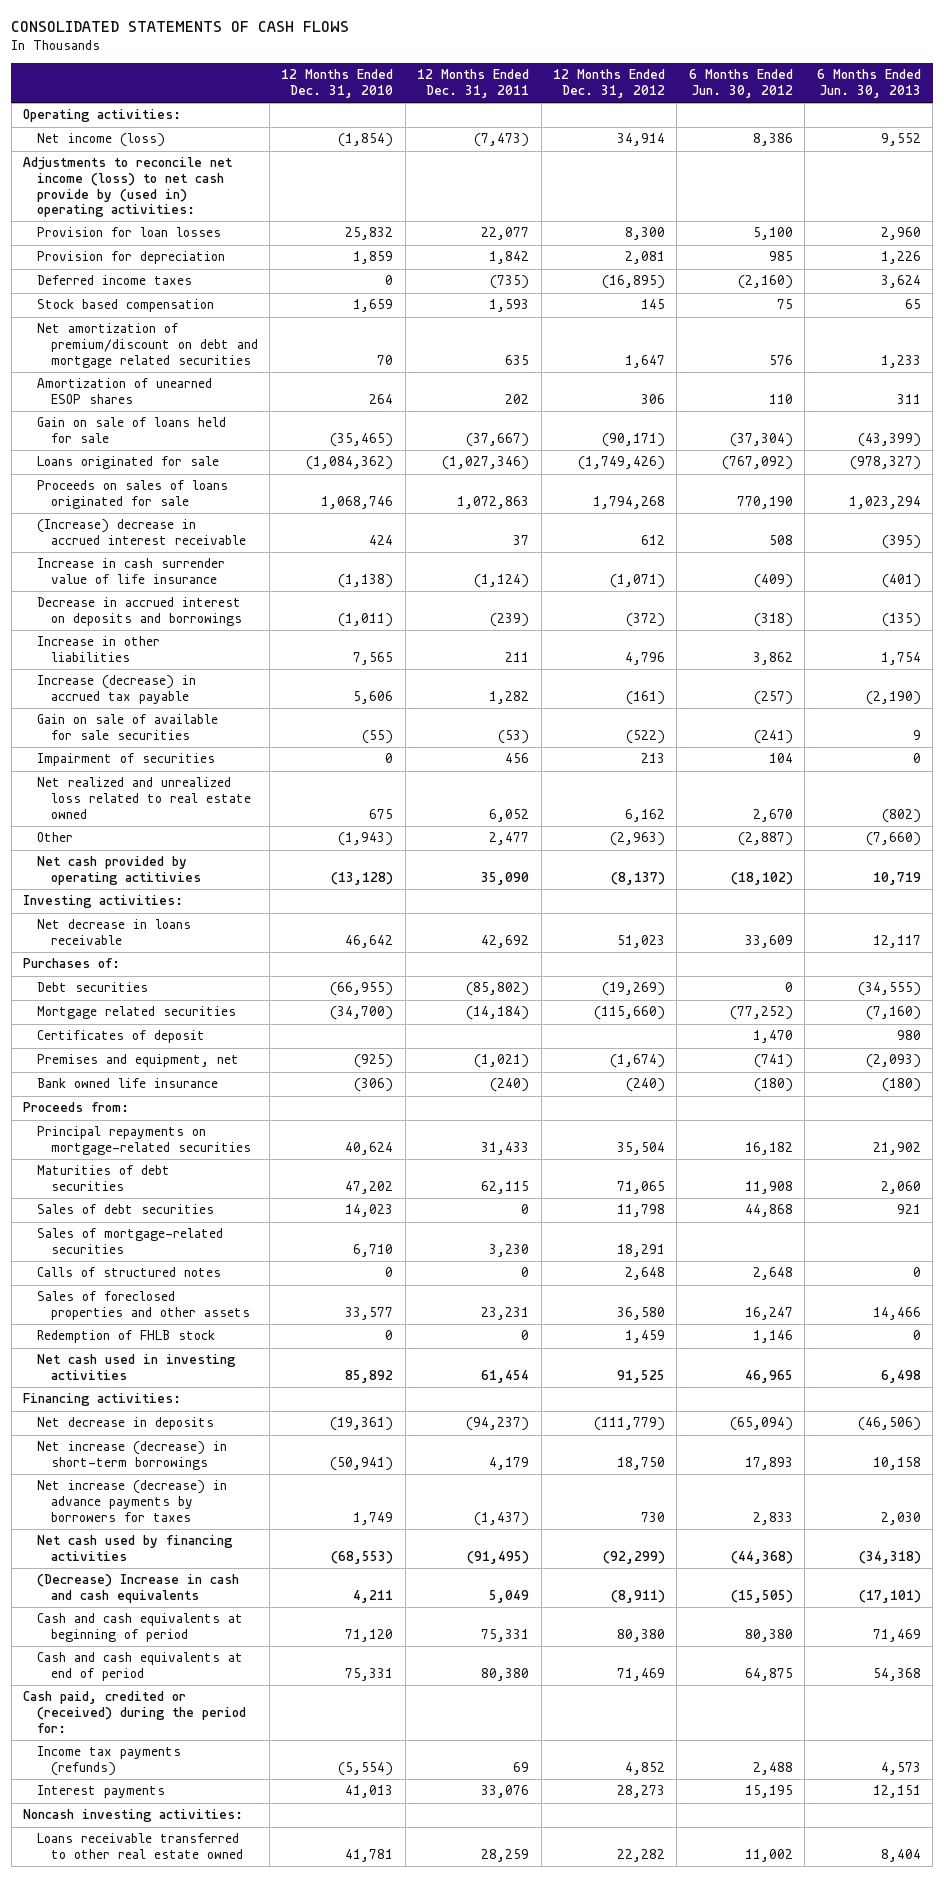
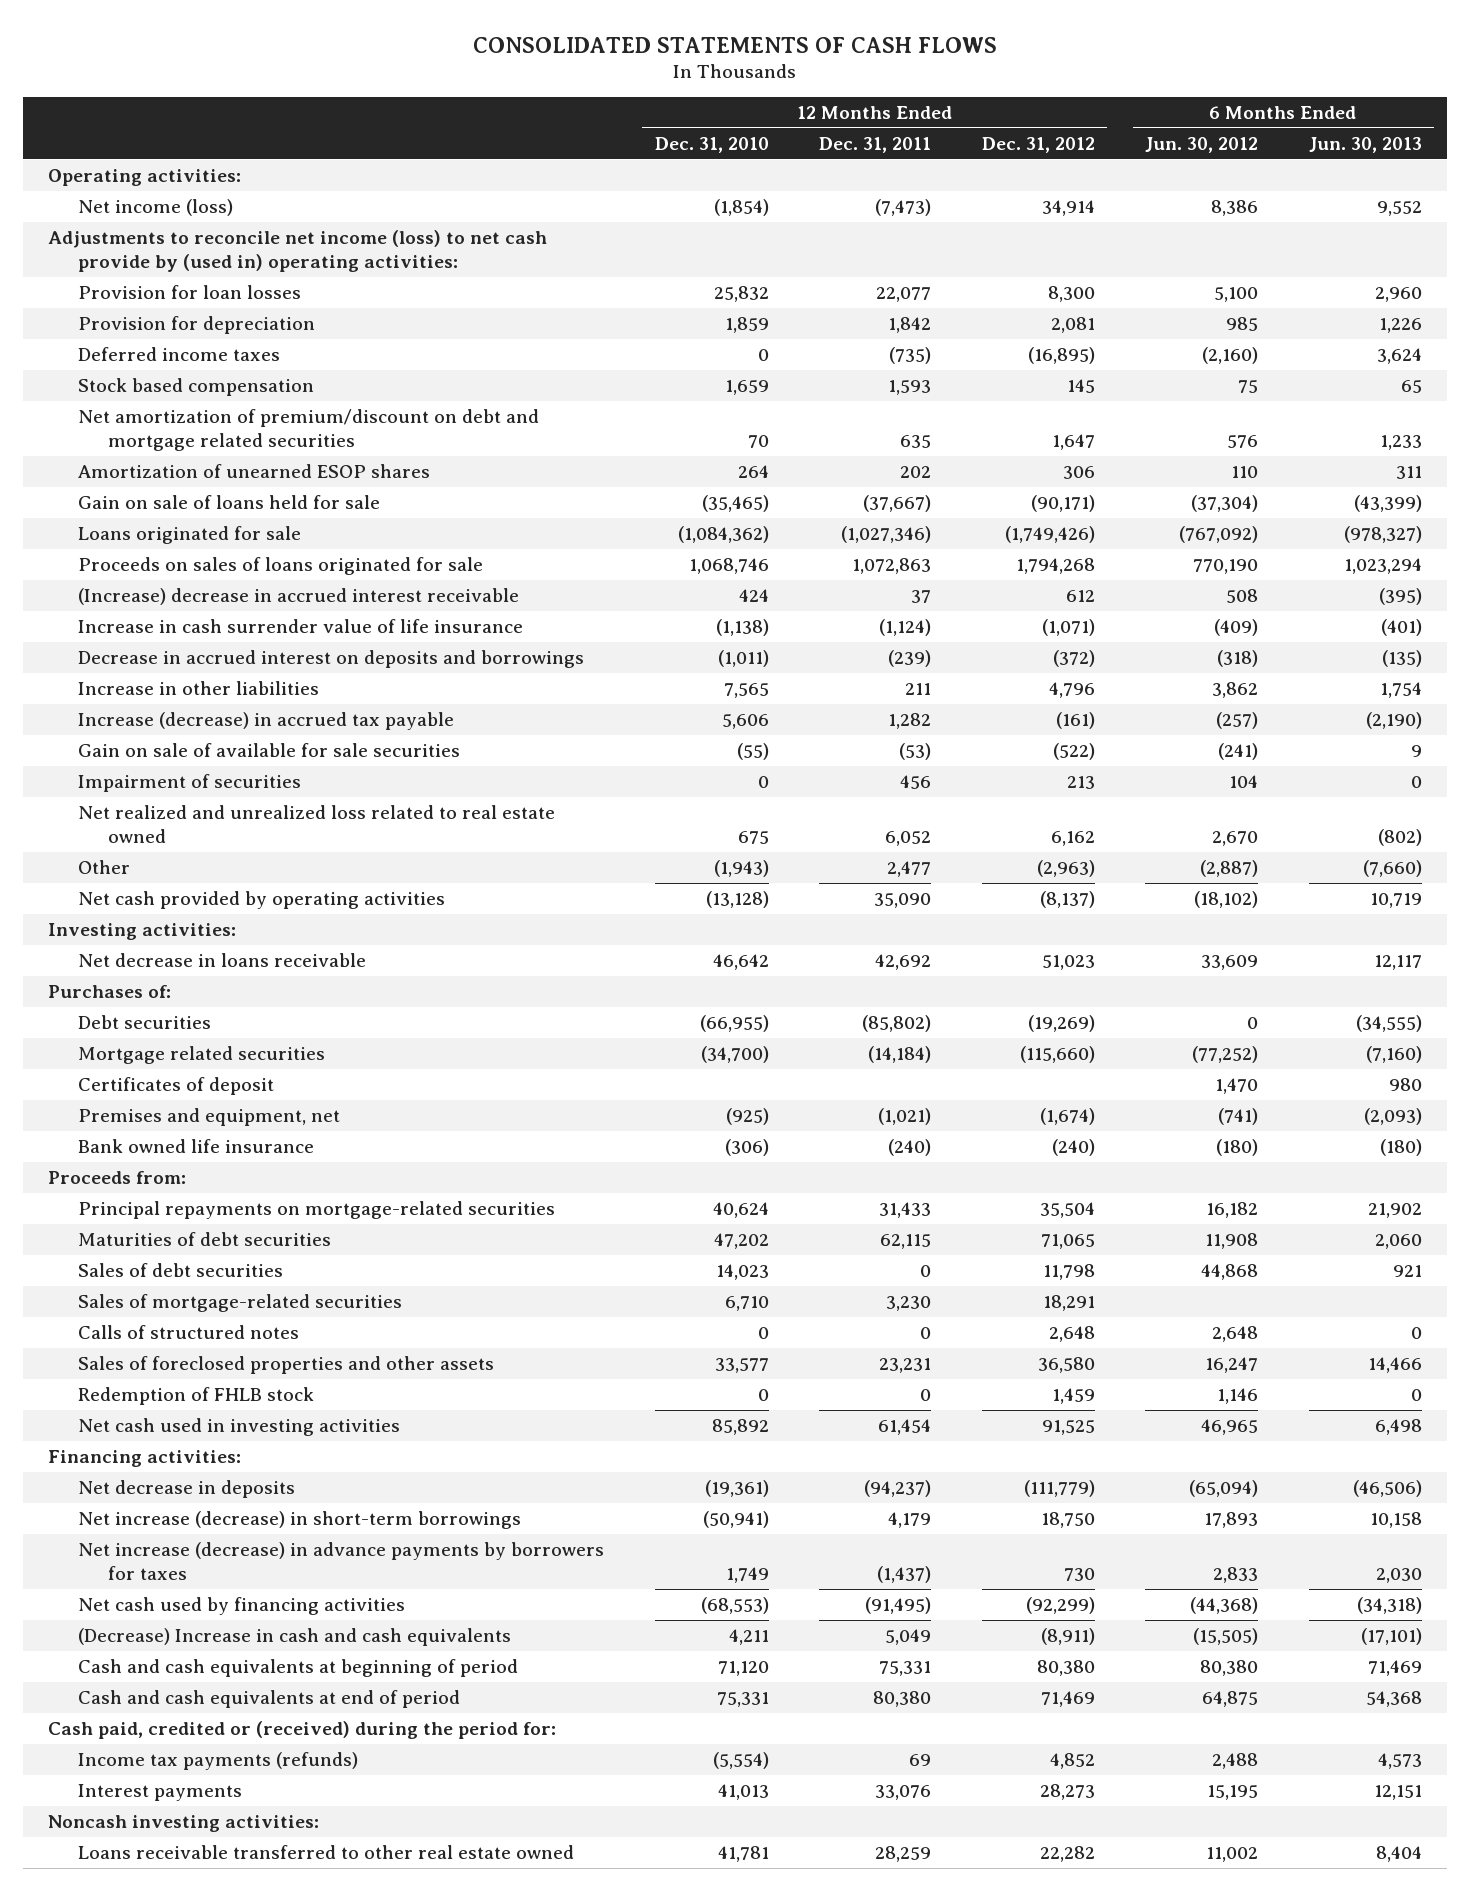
- Net cash provided by operating actitivies | (13,128) | 35,090 | (8,137) | (18,102) | 10,719
+ Net cash provided by operating activities | (13,128) | 35,090 | (8,137) | (18,102) | 10,719

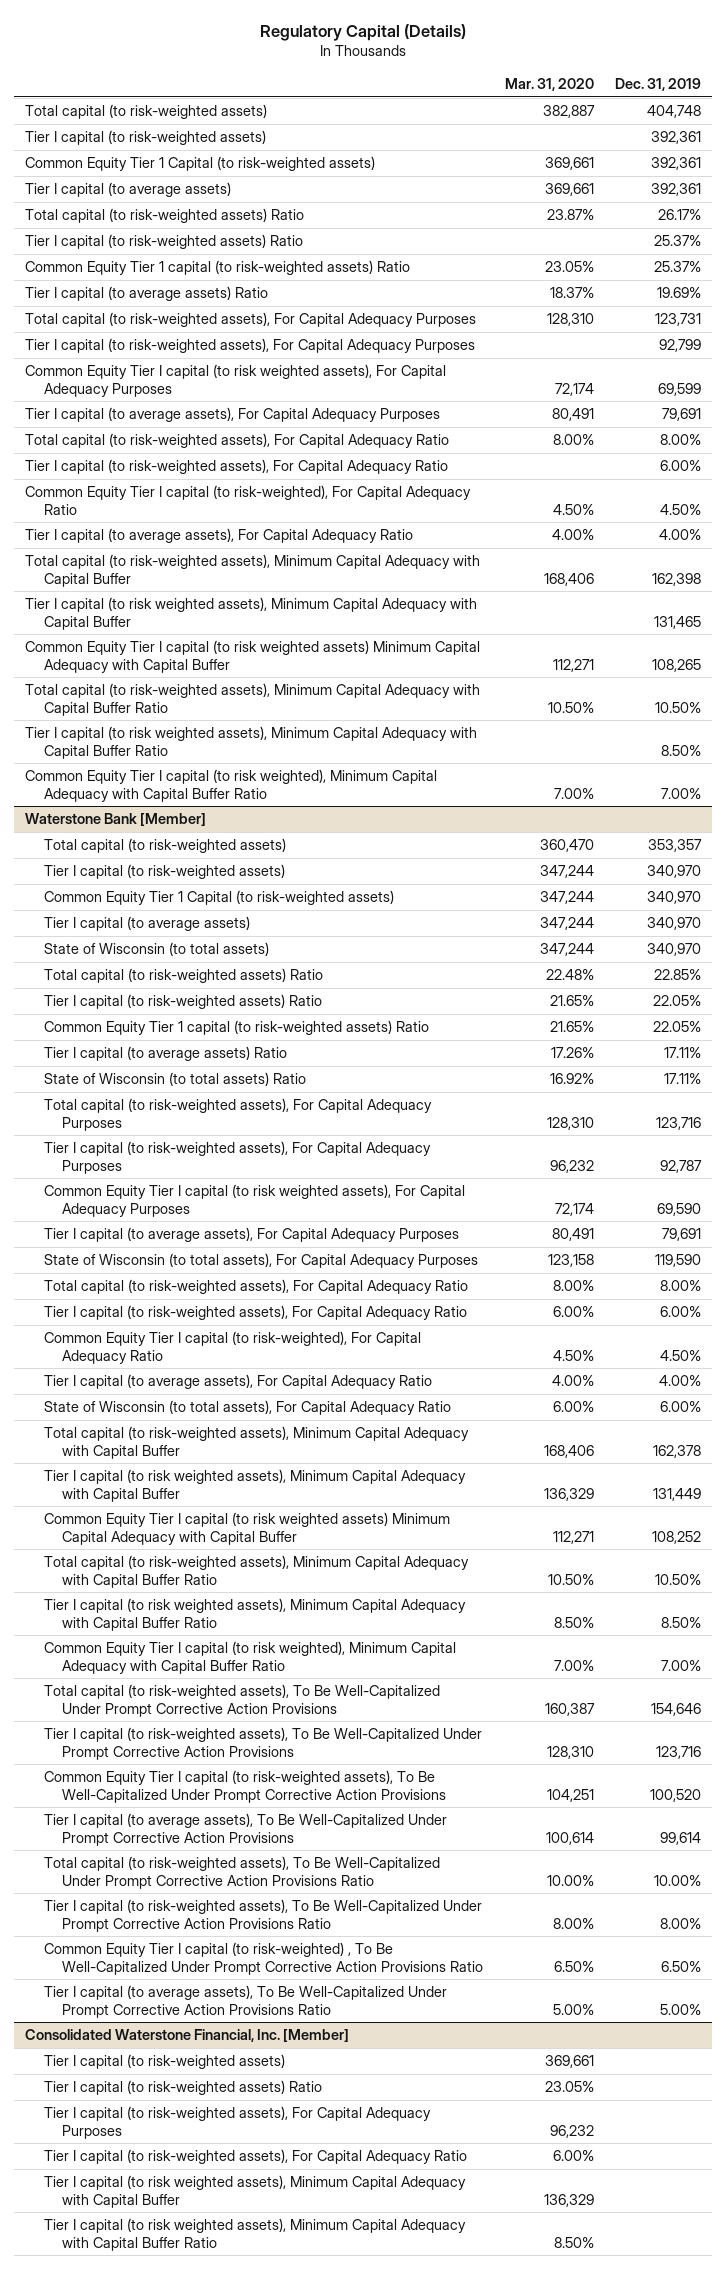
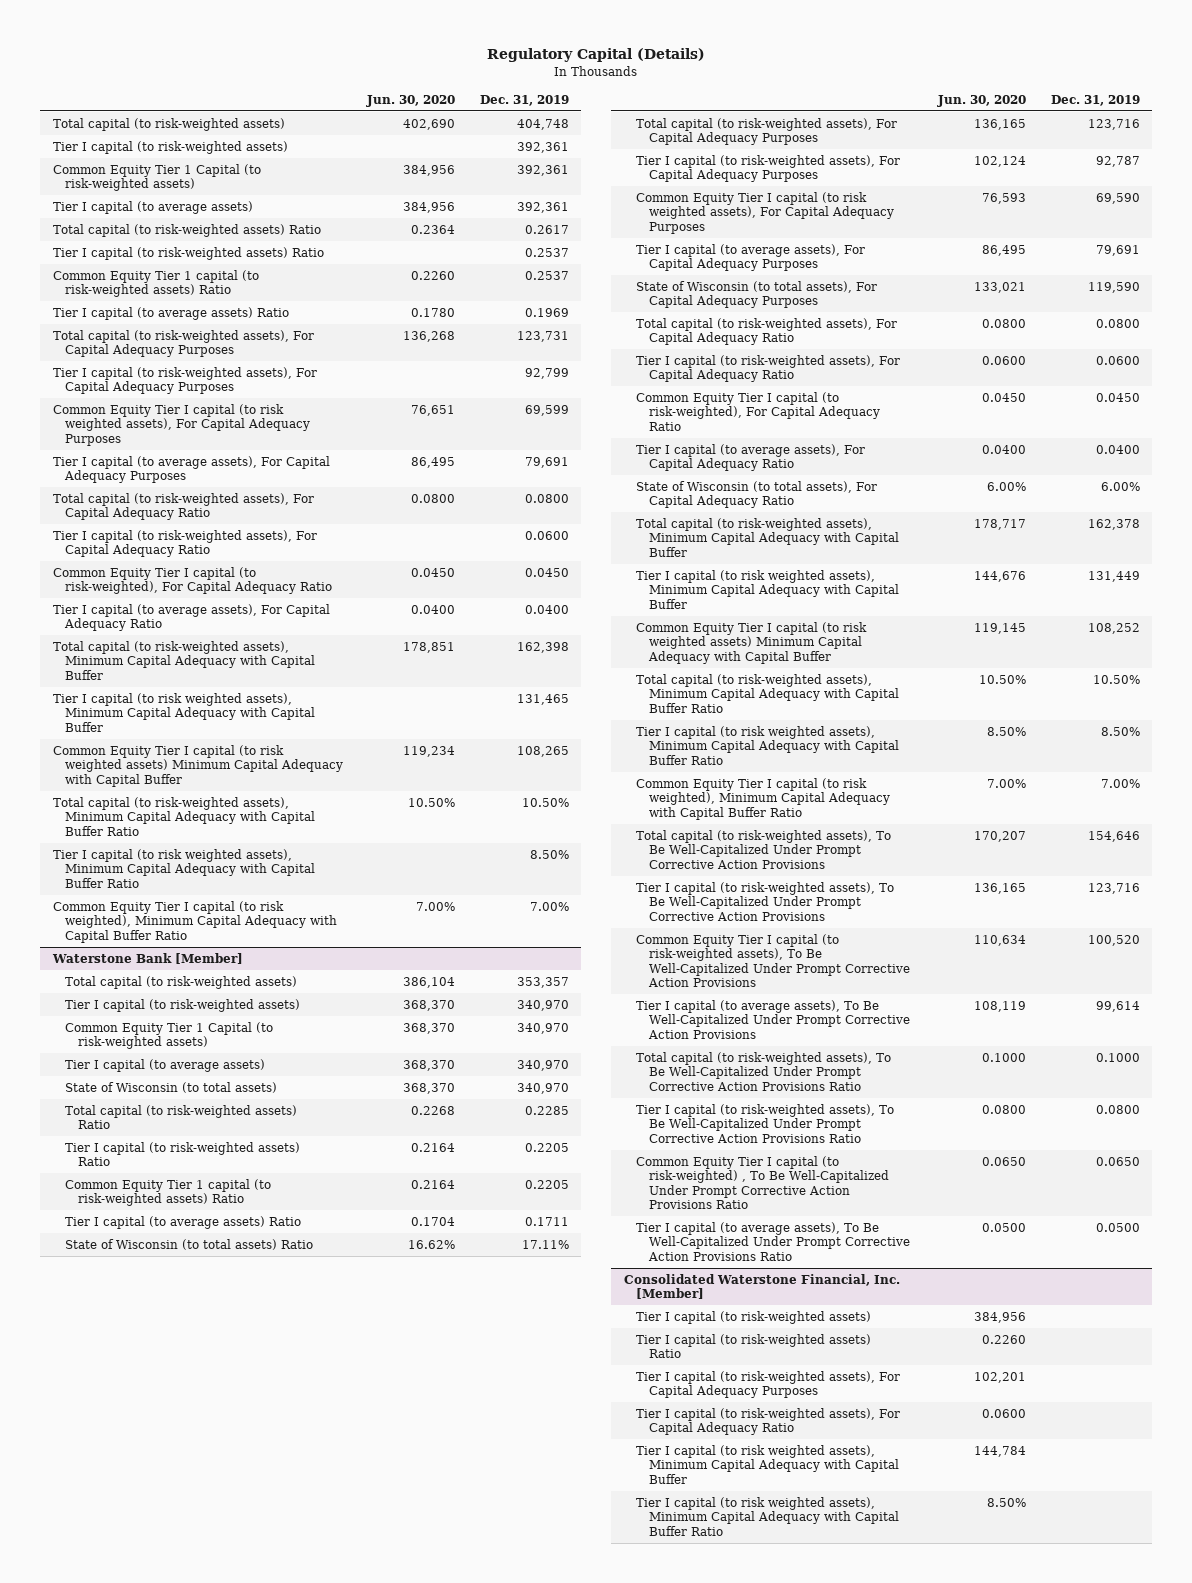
- | Mar. 31, 2020 | Dec. 31, 2019
+ | Jun. 30, 2020 | Dec. 31, 2019
- Total capital (to risk-weighted assets) Ratio | 23.87% | 26.17%
- Tier I capital (to risk-weighted assets) Ratio | | 25.37%
- Common Equity Tier 1 capital (to risk-weighted assets) Ratio | 23.05% | 25.37%
- Tier I capital (to average assets) Ratio | 18.37% | 19.69%
+ Total capital (to risk-weighted assets) Ratio | 0.2364 | 0.2617
+ Tier I capital (to risk-weighted assets) Ratio | | 0.2537
+ Common Equity Tier 1 capital (to risk-weighted assets) Ratio | 0.2260 | 0.2537
+ Tier I capital (to average assets) Ratio | 0.1780 | 0.1969
- Total capital (to risk-weighted assets), For Capital Adequacy Ratio | 8.00% | 8.00%
- Tier I capital (to risk-weighted assets), For Capital Adequacy Ratio | | 6.00%
- Common Equity Tier I capital (to risk-weighted), For Capital Adequacy Ratio | 4.50% | 4.50%
- Tier I capital (to average assets), For Capital Adequacy Ratio | 4.00% | 4.00%
+ Total capital (to risk-weighted assets), For Capital Adequacy Ratio | 0.0800 | 0.0800
+ Tier I capital (to risk-weighted assets), For Capital Adequacy Ratio | | 0.0600
+ Common Equity Tier I capital (to risk-weighted), For Capital Adequacy Ratio | 0.0450 | 0.0450
+ Tier I capital (to average assets), For Capital Adequacy Ratio | 0.0400 | 0.0400
@ Waterstone Bank [Member]
- Total capital (to risk-weighted assets) Ratio | 22.48% | 22.85%
- Tier I capital (to risk-weighted assets) Ratio | 21.65% | 22.05%
- Common Equity Tier 1 capital (to risk-weighted assets) Ratio | 21.65% | 22.05%
- Tier I capital (to average assets) Ratio | 17.26% | 17.11%
+ Total capital (to risk-weighted assets) Ratio | 0.2268 | 0.2285
+ Tier I capital (to risk-weighted assets) Ratio | 0.2164 | 0.2205
+ Common Equity Tier 1 capital (to risk-weighted assets) Ratio | 0.2164 | 0.2205
+ Tier I capital (to average assets) Ratio | 0.1704 | 0.1711
- Total capital (to risk-weighted assets), For Capital Adequacy Ratio | 8.00% | 8.00%
- Tier I capital (to risk-weighted assets), For Capital Adequacy Ratio | 6.00% | 6.00%
- Common Equity Tier I capital (to risk-weighted), For Capital Adequacy Ratio | 4.50% | 4.50%
- Tier I capital (to average assets), For Capital Adequacy Ratio | 4.00% | 4.00%
+ Total capital (to risk-weighted assets), For Capital Adequacy Ratio | 0.0800 | 0.0800
+ Tier I capital (to risk-weighted assets), For Capital Adequacy Ratio | 0.0600 | 0.0600
+ Common Equity Tier I capital (to risk-weighted), For Capital Adequacy Ratio | 0.0450 | 0.0450
+ Tier I capital (to average assets), For Capital Adequacy Ratio | 0.0400 | 0.0400
- Total capital (to risk-weighted assets), To Be Well-Capitalized Under Prompt Corrective Action Provisions Ratio | 10.00% | 10.00%
- Tier I capital (to risk-weighted assets), To Be Well-Capitalized Under Prompt Corrective Action Provisions Ratio | 8.00% | 8.00%
- Common Equity Tier I capital (to risk-weighted) , To Be Well-Capitalized Under Prompt Corrective Action Provisions Ratio | 6.50% | 6.50%
- Tier I capital (to average assets), To Be Well-Capitalized Under Prompt Corrective Action Provisions Ratio | 5.00% | 5.00%
+ Total capital (to risk-weighted assets), To Be Well-Capitalized Under Prompt Corrective Action Provisions Ratio | 0.1000 | 0.1000
+ Tier I capital (to risk-weighted assets), To Be Well-Capitalized Under Prompt Corrective Action Provisions Ratio | 0.0800 | 0.0800
+ Common Equity Tier I capital (to risk-weighted) , To Be Well-Capitalized Under Prompt Corrective Action Provisions Ratio | 0.0650 | 0.0650
+ Tier I capital (to average assets), To Be Well-Capitalized Under Prompt Corrective Action Provisions Ratio | 0.0500 | 0.0500

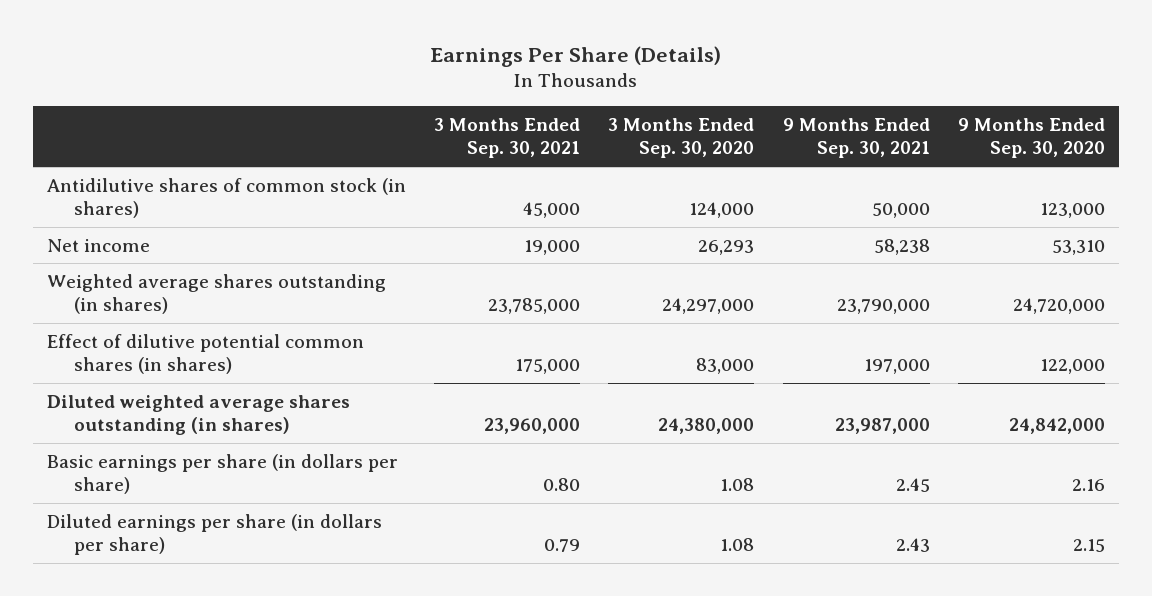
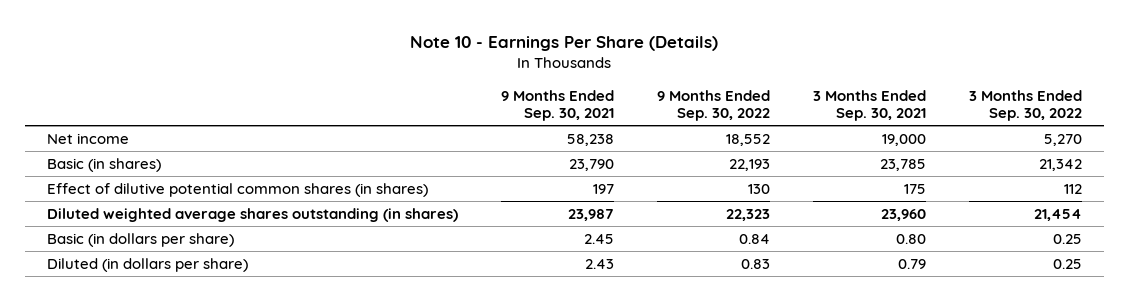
- Earnings Per Share (Details)
+ Note 10 - Earnings Per Share (Details)
- | 3 Months Ended Sep. 30, 2021 | 3 Months Ended Sep. 30, 2020 | 9 Months Ended Sep. 30, 2021 | 9 Months Ended Sep. 30, 2020
+ | 9 Months Ended Sep. 30, 2021 | 9 Months Ended Sep. 30, 2022 | 3 Months Ended Sep. 30, 2021 | 3 Months Ended Sep. 30, 2022
- Antidilutive shares of common stock (in shares) | 45,000 | 124,000 | 50,000 | 123,000
- Weighted average shares outstanding (in shares) | 23,785,000 | 24,297,000 | 23,790,000 | 24,720,000
- Effect of dilutive potential common shares (in shares) | 175,000 | 83,000 | 197,000 | 122,000
- Diluted weighted average shares outstanding (in shares) | 23,960,000 | 24,380,000 | 23,987,000 | 24,842,000
- Basic earnings per share (in dollars per share) | 0.80 | 1.08 | 2.45 | 2.16
- Diluted earnings per share (in dollars per share) | 0.79 | 1.08 | 2.43 | 2.15
+ Basic (in shares) | 23,790 | 22,193 | 23,785 | 21,342
+ Effect of dilutive potential common shares (in shares) | 197 | 130 | 175 | 112
+ Diluted weighted average shares outstanding (in shares) | 23,987 | 22,323 | 23,960 | 21,454
+ Basic (in dollars per share) | 2.45 | 0.84 | 0.80 | 0.25
+ Diluted (in dollars per share) | 2.43 | 0.83 | 0.79 | 0.25

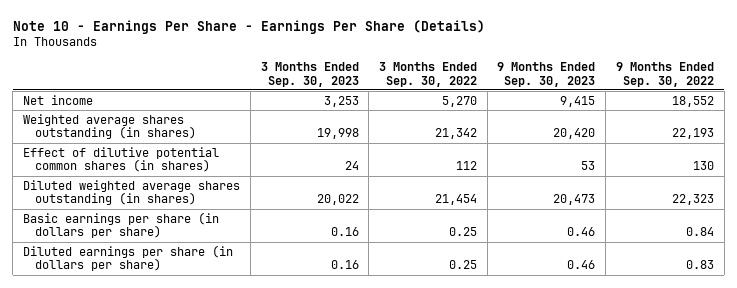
- Note 10 - Earnings Per Share (Details)
+ Note 10 - Earnings Per Share - Earnings Per Share (Details)
- | 9 Months Ended Sep. 30, 2021 | 9 Months Ended Sep. 30, 2022 | 3 Months Ended Sep. 30, 2021 | 3 Months Ended Sep. 30, 2022
+ | 3 Months Ended Sep. 30, 2023 | 3 Months Ended Sep. 30, 2022 | 9 Months Ended Sep. 30, 2023 | 9 Months Ended Sep. 30, 2022
- Basic (in shares) | 23,790 | 22,193 | 23,785 | 21,342
+ Weighted average shares outstanding (in shares) | 19,998 | 21,342 | 20,420 | 22,193
- Basic (in dollars per share) | 2.45 | 0.84 | 0.80 | 0.25
- Diluted (in dollars per share) | 2.43 | 0.83 | 0.79 | 0.25
+ Basic earnings per share (in dollars per share) | 0.16 | 0.25 | 0.46 | 0.84
+ Diluted earnings per share (in dollars per share) | 0.16 | 0.25 | 0.46 | 0.83

